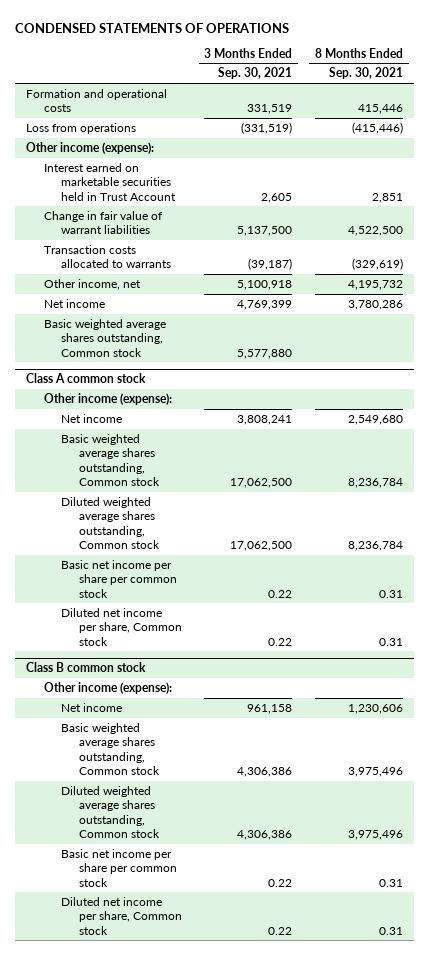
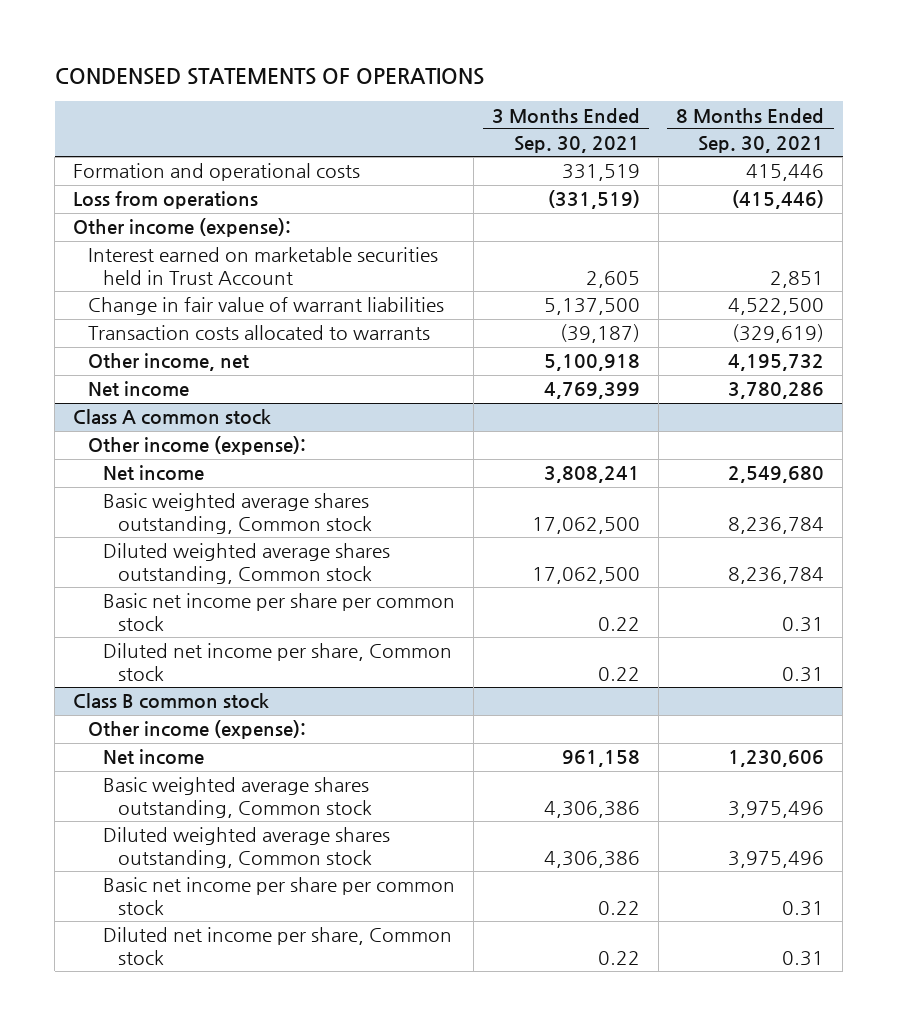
- Basic weighted average shares outstanding, Common stock | 5,577,880 |

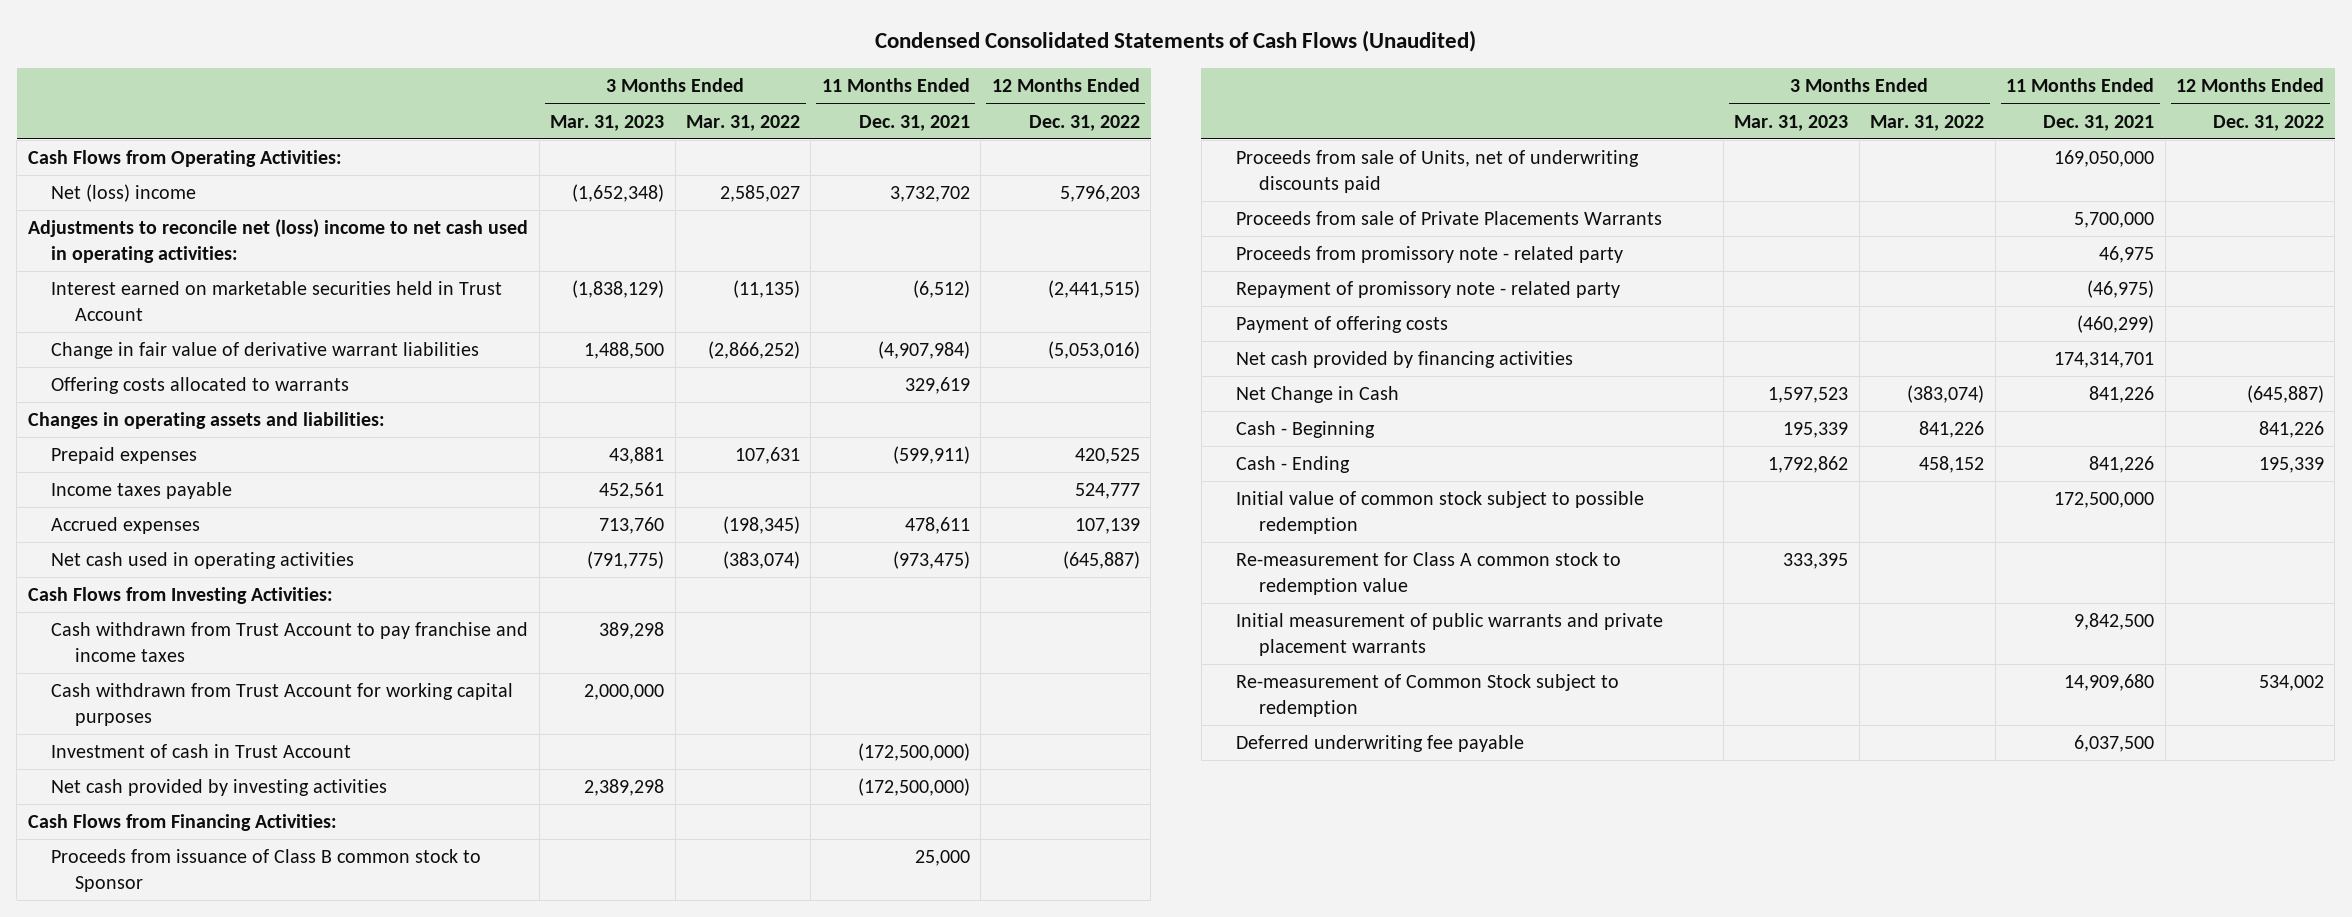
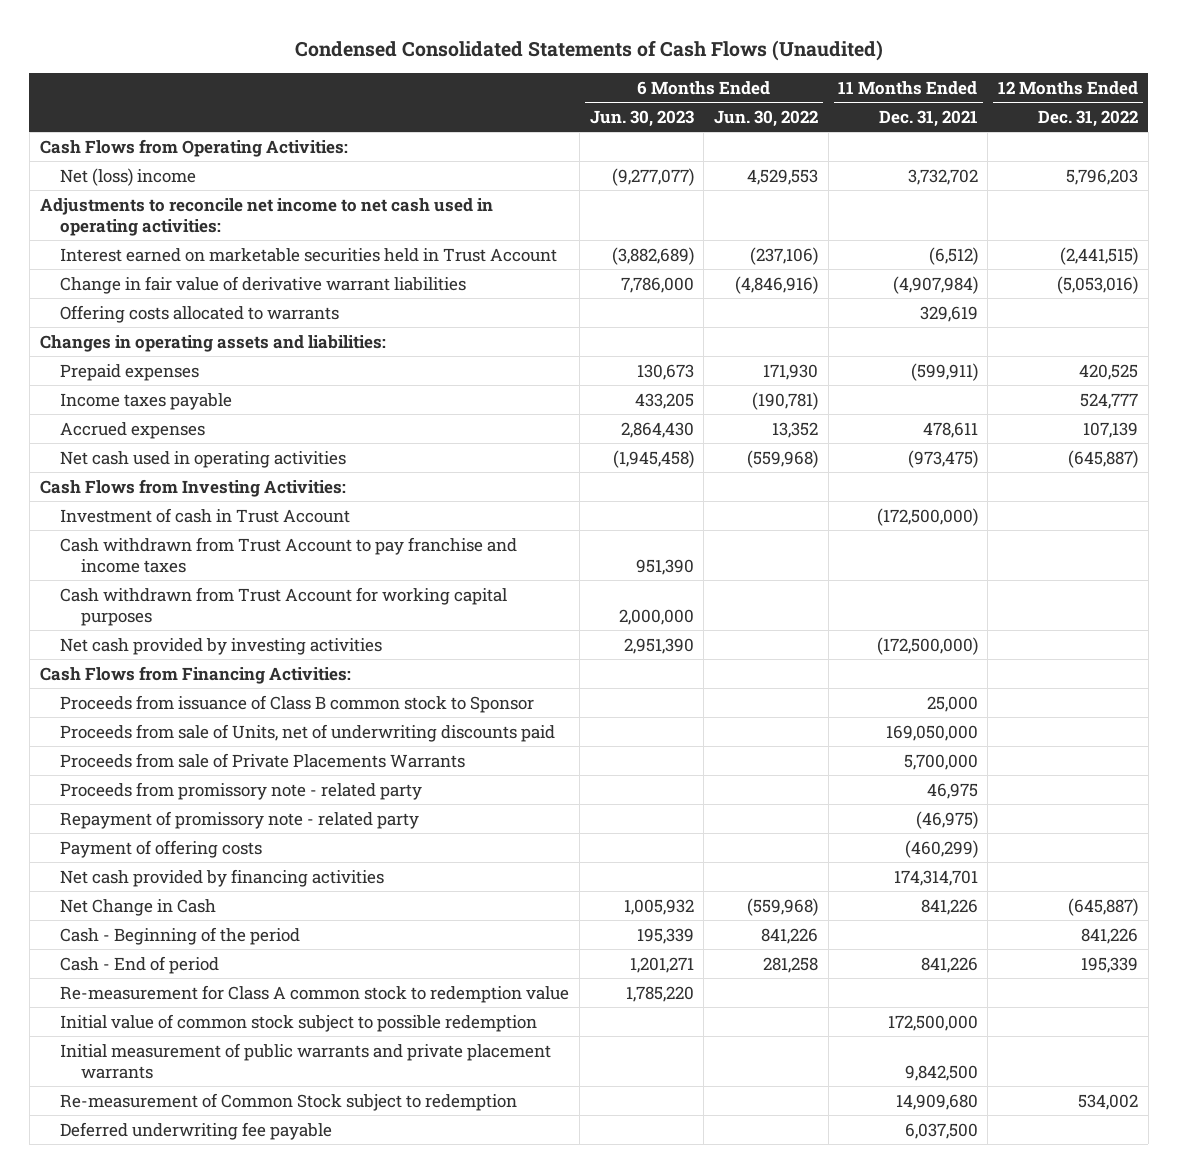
- | 3 Months Ended Mar. 31, 2023 | 3 Months Ended Mar. 31, 2022 | 11 Months Ended Dec. 31, 2021 | 12 Months Ended Dec. 31, 2022
+ | 6 Months Ended Jun. 30, 2023 | 6 Months Ended Jun. 30, 2022 | 11 Months Ended Dec. 31, 2021 | 12 Months Ended Dec. 31, 2022
- Adjustments to reconcile net (loss) income to net cash used in operating activities:
+ Adjustments to reconcile net income to net cash used in operating activities:
moved up: Investment of cash in Trust Account | | | (172,500,000) |
- Cash - Beginning | 195,339 | 841,226 | | 841,226
- Cash - Ending | 1,792,862 | 458,152 | 841,226 | 195,339
+ Cash - Beginning of the period | 195,339 | 841,226 | | 841,226
+ Cash - End of period | 1,201,271 | 281,258 | 841,226 | 195,339
moved down: Initial value of common stock subject to possible redemption | | | 172,500,000 |

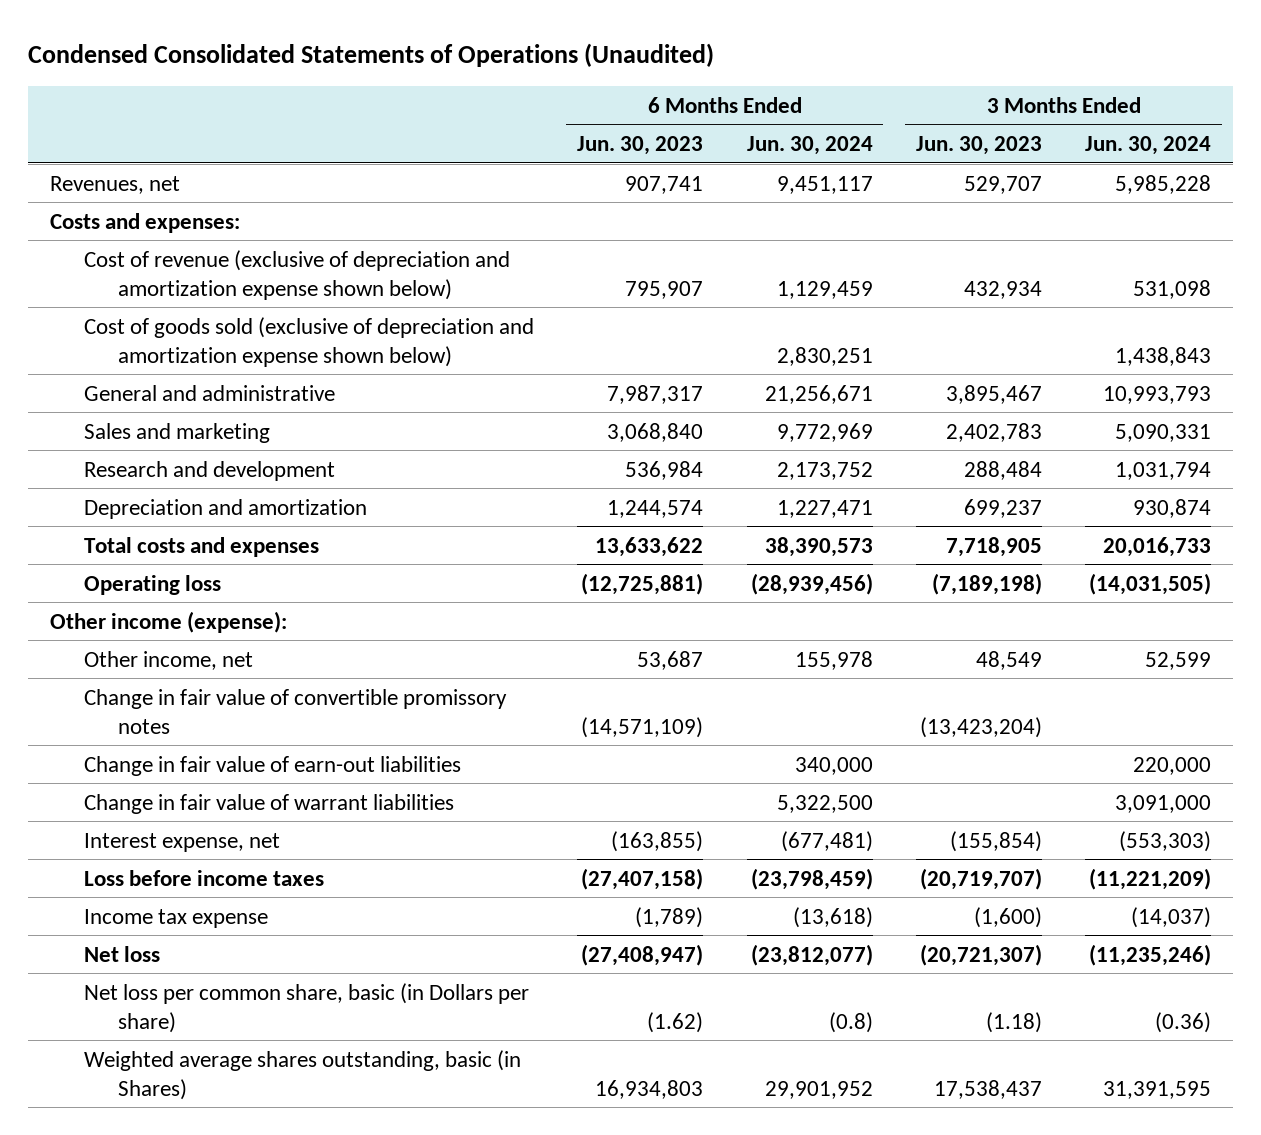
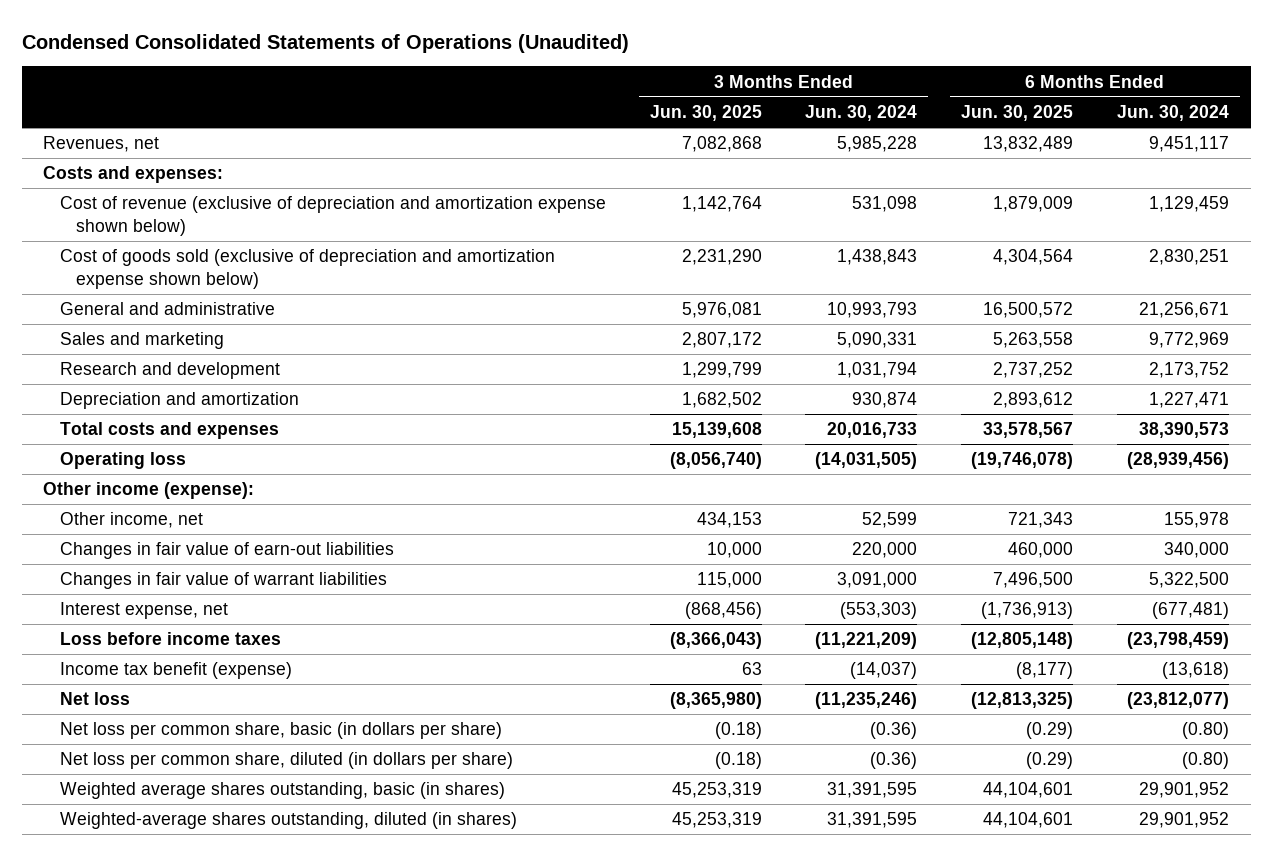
- | 6 Months Ended Jun. 30, 2023 | 6 Months Ended Jun. 30, 2024 | 3 Months Ended Jun. 30, 2023 | 3 Months Ended Jun. 30, 2024
+ | 3 Months Ended Jun. 30, 2025 | 3 Months Ended Jun. 30, 2024 | 6 Months Ended Jun. 30, 2025 | 6 Months Ended Jun. 30, 2024
- Change in fair value of convertible promissory notes | (14,571,109) | | (13,423,204) |
- Change in fair value of earn-out liabilities | | 340,000 | | 220,000
- Change in fair value of warrant liabilities | | 5,322,500 | | 3,091,000
+ Changes in fair value of earn-out liabilities | 10,000 | 220,000 | 460,000 | 340,000
+ Changes in fair value of warrant liabilities | 115,000 | 3,091,000 | 7,496,500 | 5,322,500
- Income tax expense | (1,789) | (13,618) | (1,600) | (14,037)
+ Income tax benefit (expense) | 63 | (14,037) | (8,177) | (13,618)
- Net loss per common share, basic (in Dollars per share) | (1.62) | (0.8) | (1.18) | (0.36)
- Weighted average shares outstanding, basic (in Shares) | 16,934,803 | 29,901,952 | 17,538,437 | 31,391,595
+ Net loss per common share, basic (in dollars per share) | (0.18) | (0.36) | (0.29) | (0.80)
+ Net loss per common share, diluted (in dollars per share) | (0.18) | (0.36) | (0.29) | (0.80)
+ Weighted average shares outstanding, basic (in shares) | 45,253,319 | 31,391,595 | 44,104,601 | 29,901,952
+ Weighted-average shares outstanding, diluted (in shares) | 45,253,319 | 31,391,595 | 44,104,601 | 29,901,952

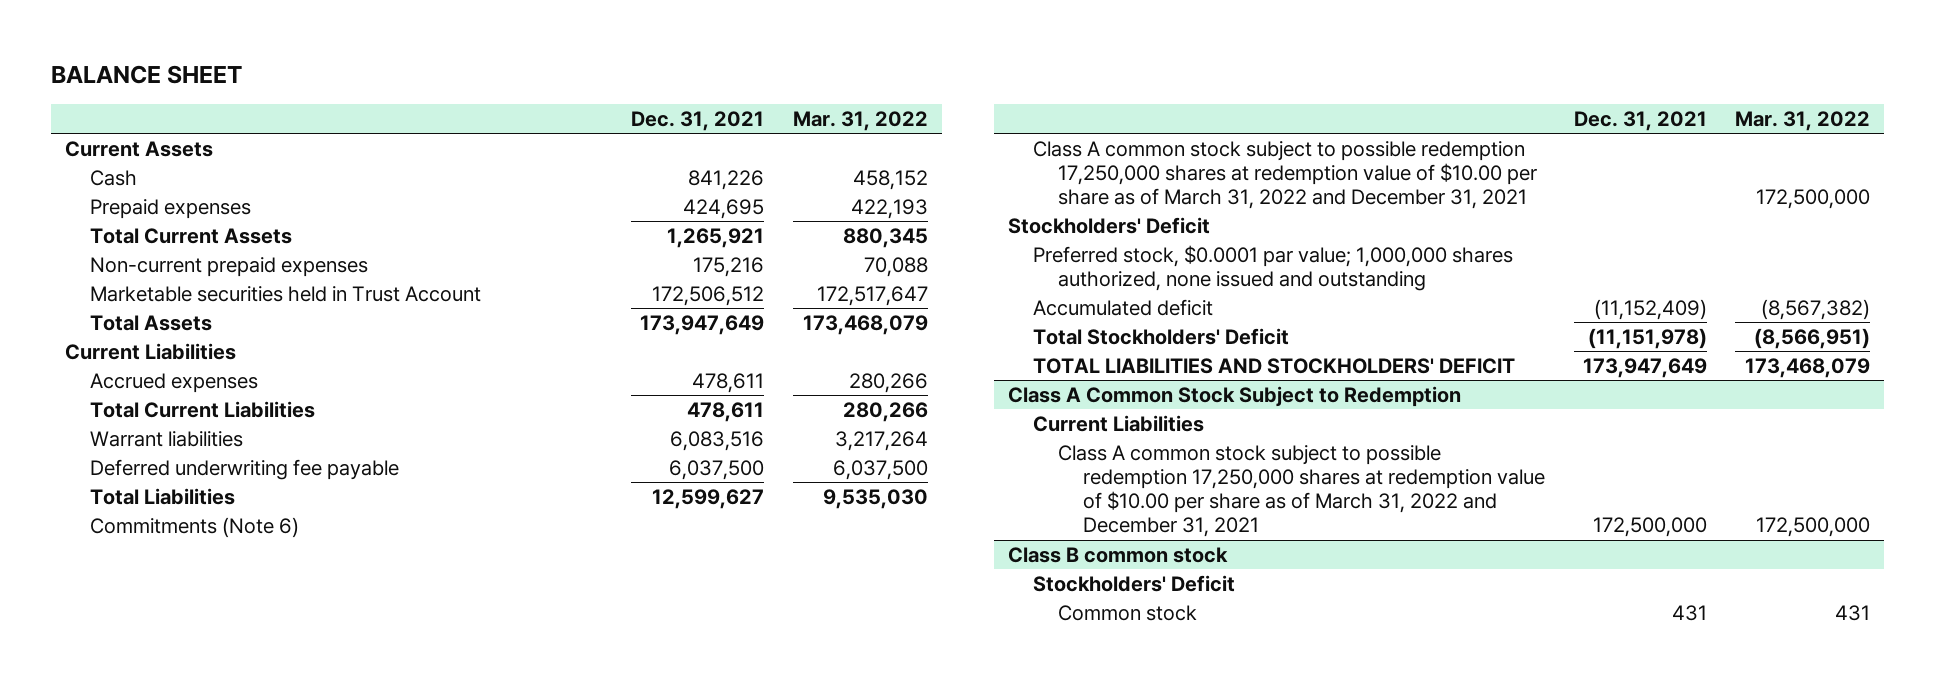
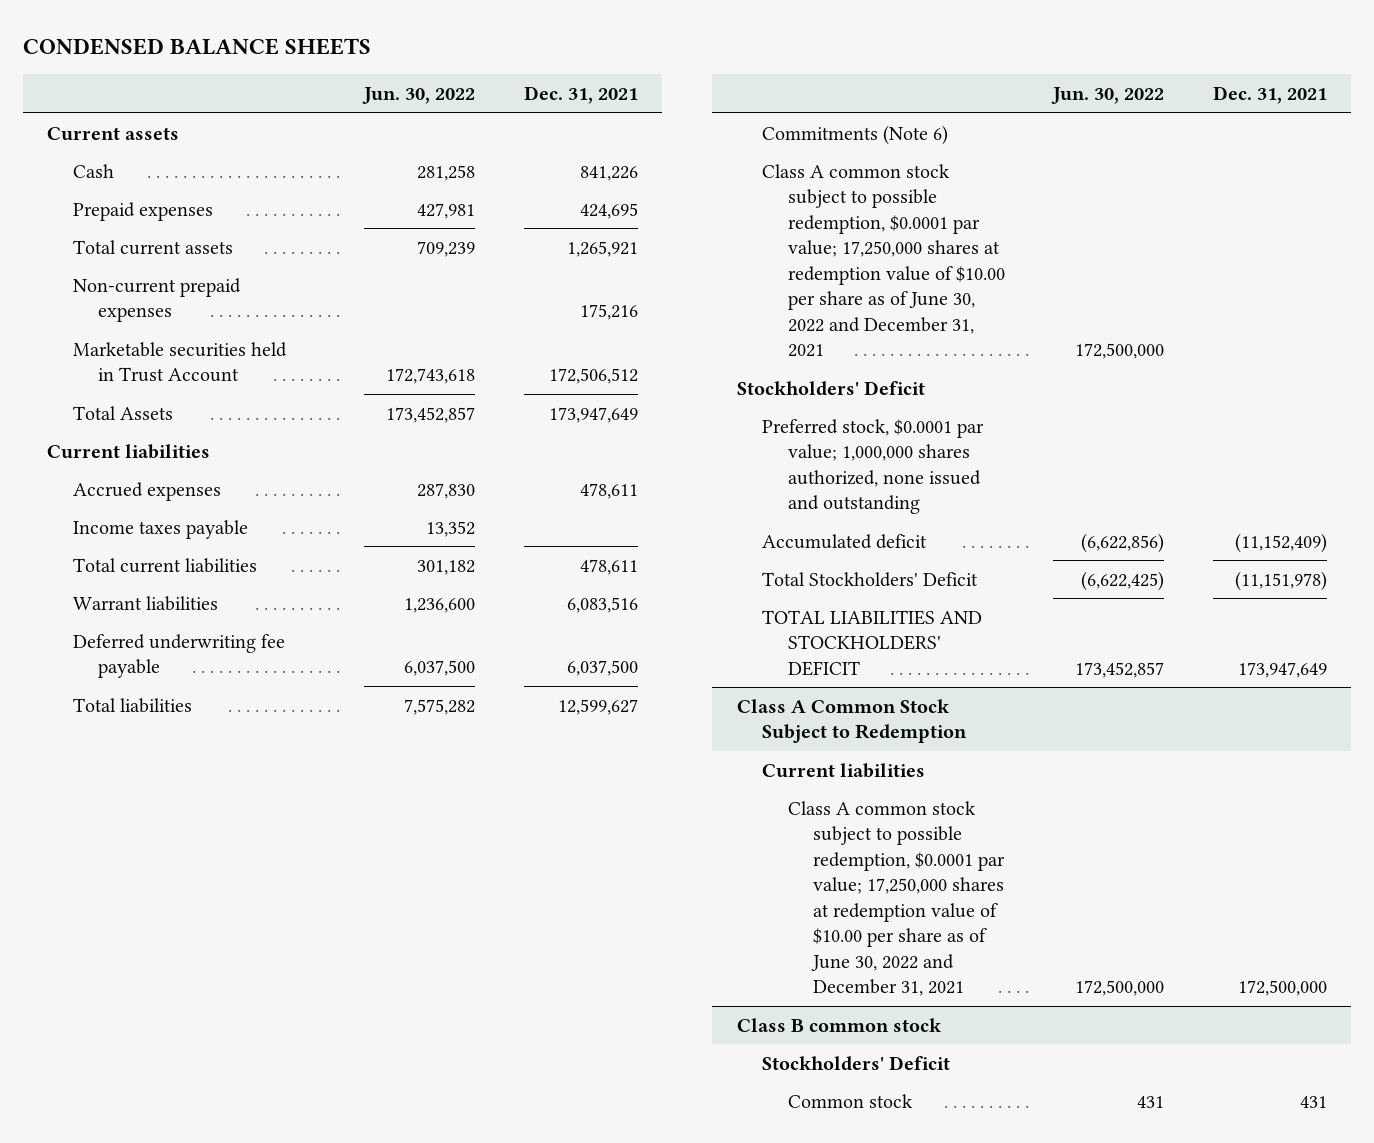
- BALANCE SHEET
+ CONDENSED BALANCE SHEETS
- | Dec. 31, 2021 | Mar. 31, 2022
+ | Jun. 30, 2022 | Dec. 31, 2021
- Current Assets
+ Current assets
- Total Current Assets | 1,265,921 | 880,345
+ Total current assets | 709,239 | 1,265,921
- Current Liabilities
+ Current liabilities
- Total Current Liabilities | 478,611 | 280,266
+ Income taxes payable | 13,352 |
+ Total current liabilities | 301,182 | 478,611
- Total Liabilities | 12,599,627 | 9,535,030
+ Total liabilities | 7,575,282 | 12,599,627
- Class A common stock subject to possible redemption 17,250,000 shares at redemption value of $10.00 per share as of March 31, 2022 and December 31, 2021 | | 172,500,000
+ Class A common stock subject to possible redemption, $0.0001 par value; 17,250,000 shares at redemption value of $10.00 per share as of June 30, 2022 and December 31, 2021 | 172,500,000 |
@ Class A Common Stock Subject to Redemption
- Current Liabilities
- Class A common stock subject to possible redemption 17,250,000 shares at redemption value of $10.00 per share as of March 31, 2022 and December 31, 2021 | 172,500,000 | 172,500,000
+ Current liabilities
+ Class A common stock subject to possible redemption, $0.0001 par value; 17,250,000 shares at redemption value of $10.00 per share as of June 30, 2022 and December 31, 2021 | 172,500,000 | 172,500,000

